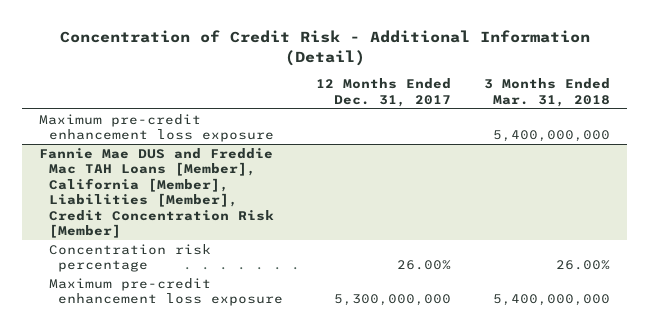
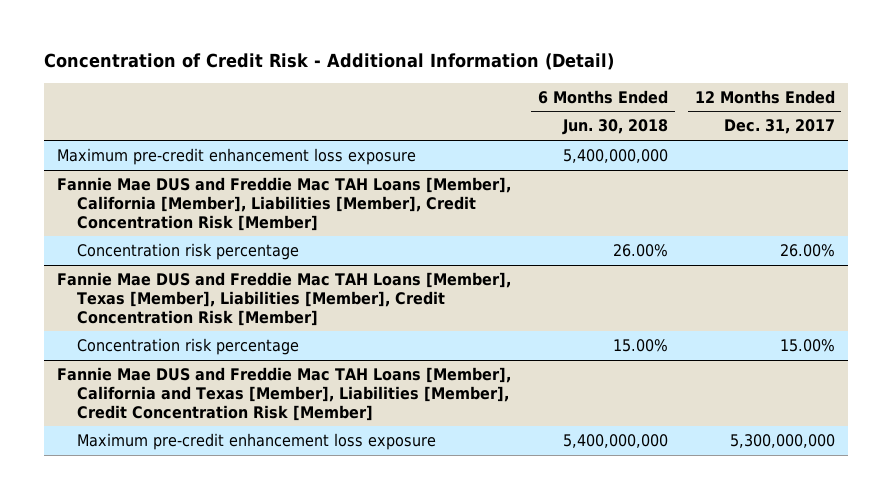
- | 12 Months Ended Dec. 31, 2017 | 3 Months Ended Mar. 31, 2018
+ | 6 Months Ended Jun. 30, 2018 | 12 Months Ended Dec. 31, 2017
+ Fannie Mae DUS and Freddie Mac TAH Loans [Member], Texas [Member], Liabilities [Member], Credit Concentration Risk [Member]
+ Concentration risk percentage | 15.00% | 15.00%
+ Fannie Mae DUS and Freddie Mac TAH Loans [Member], California and Texas [Member], Liabilities [Member], Credit Concentration Risk [Member]

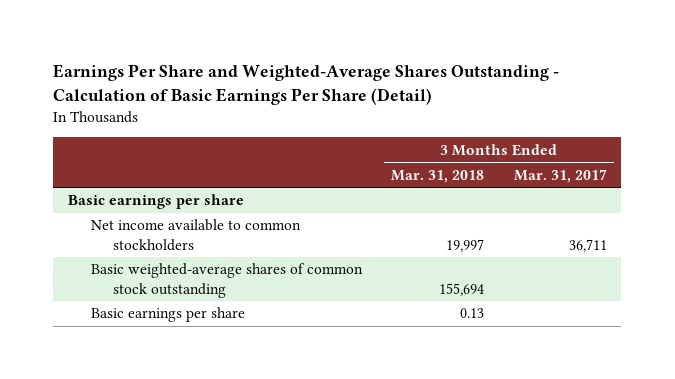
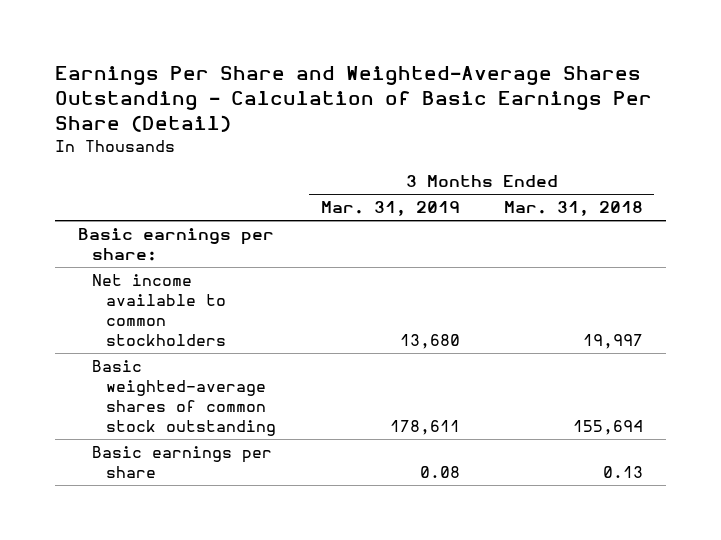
- | 3 Months Ended Mar. 31, 2018 | 3 Months Ended Mar. 31, 2017
+ | 3 Months Ended Mar. 31, 2019 | 3 Months Ended Mar. 31, 2018
- Basic earnings per share
+ Basic earnings per share:

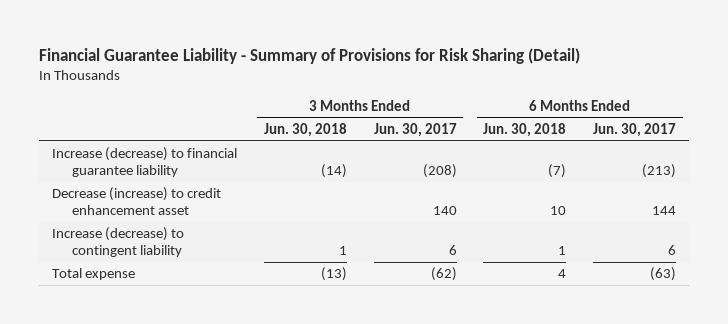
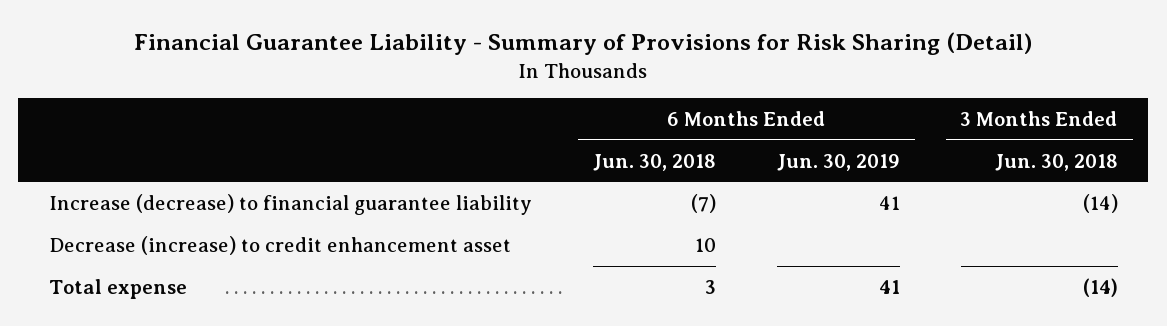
- | 3 Months Ended Jun. 30, 2018 | 3 Months Ended Jun. 30, 2017 | 6 Months Ended Jun. 30, 2018 | 6 Months Ended Jun. 30, 2017
+ | 6 Months Ended Jun. 30, 2018 | 6 Months Ended Jun. 30, 2019 | 3 Months Ended Jun. 30, 2018
- Increase (decrease) to contingent liability | 1 | 6 | 1 | 6
- Total expense | (13) | (62) | 4 | (63)
+ Total expense | 3 | 41 | (14)

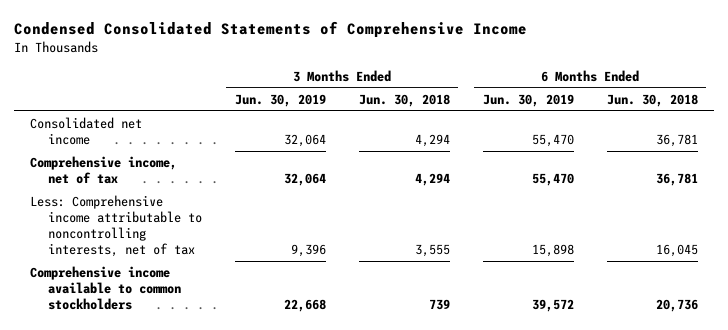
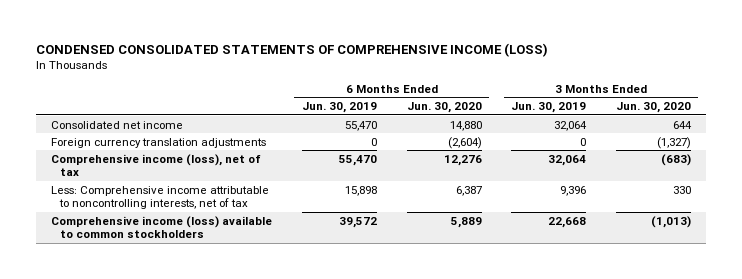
- Condensed Consolidated Statements of Comprehensive Income
+ CONDENSED CONSOLIDATED STATEMENTS OF COMPREHENSIVE INCOME (LOSS)
- | 3 Months Ended Jun. 30, 2019 | 3 Months Ended Jun. 30, 2018 | 6 Months Ended Jun. 30, 2019 | 6 Months Ended Jun. 30, 2018
+ | 6 Months Ended Jun. 30, 2019 | 6 Months Ended Jun. 30, 2020 | 3 Months Ended Jun. 30, 2019 | 3 Months Ended Jun. 30, 2020
- Comprehensive income, net of tax | 32,064 | 4,294 | 55,470 | 36,781
+ Foreign currency translation adjustments | 0 | (2,604) | 0 | (1,327)
+ Comprehensive income (loss), net of tax | 55,470 | 12,276 | 32,064 | (683)
- Comprehensive income available to common stockholders | 22,668 | 739 | 39,572 | 20,736
+ Comprehensive income (loss) available to common stockholders | 39,572 | 5,889 | 22,668 | (1,013)

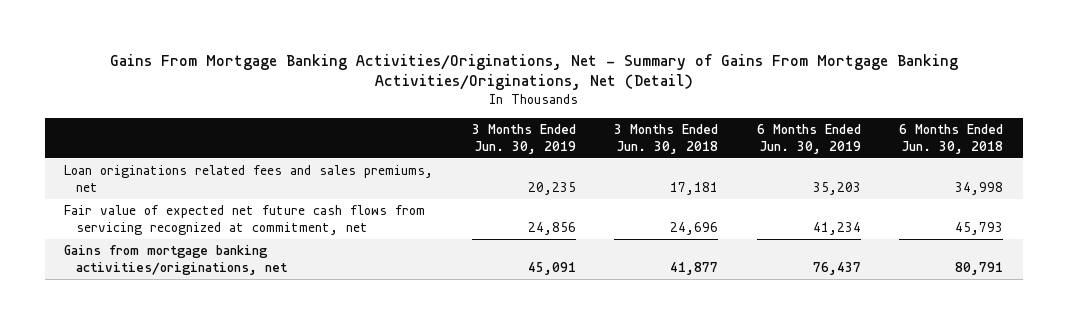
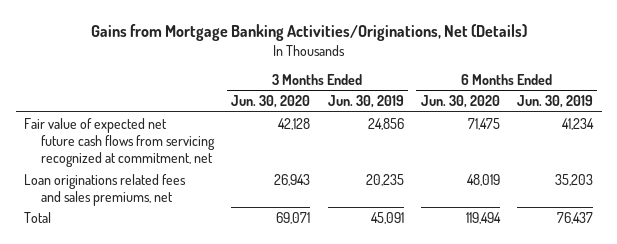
- Gains From Mortgage Banking Activities/Originations, Net - Summary of Gains From Mortgage Banking Activities/Originations, Net (Detail)
+ Gains from Mortgage Banking Activities/Originations, Net (Details)
- | 3 Months Ended Jun. 30, 2019 | 3 Months Ended Jun. 30, 2018 | 6 Months Ended Jun. 30, 2019 | 6 Months Ended Jun. 30, 2018
+ | 3 Months Ended Jun. 30, 2020 | 3 Months Ended Jun. 30, 2019 | 6 Months Ended Jun. 30, 2020 | 6 Months Ended Jun. 30, 2019
- Gains from mortgage banking activities/originations, net | 45,091 | 41,877 | 76,437 | 80,791
moved down: Loan originations related fees and sales premiums, net | 26,943 | 20,235 | 48,019 | 35,203
+ Total | 69,071 | 45,091 | 119,494 | 76,437

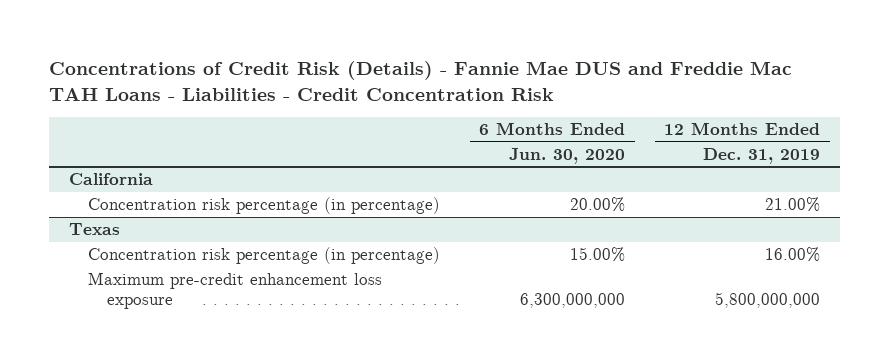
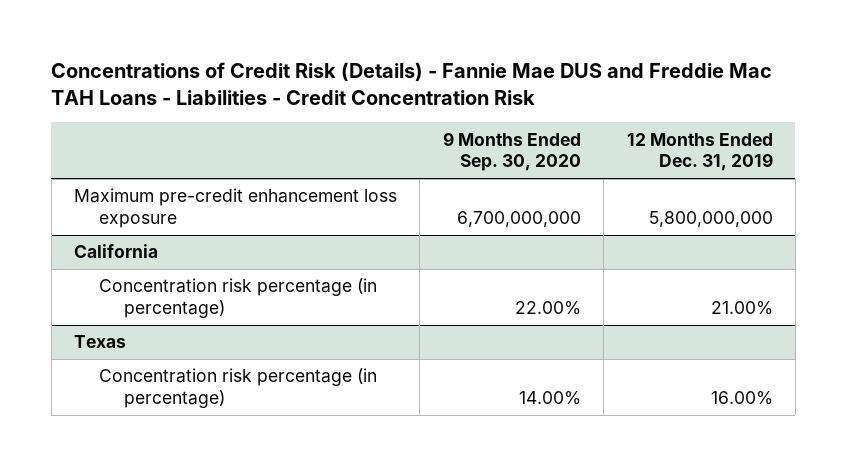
- | 6 Months Ended Jun. 30, 2020 | 12 Months Ended Dec. 31, 2019
+ | 9 Months Ended Sep. 30, 2020 | 12 Months Ended Dec. 31, 2019
+ Maximum pre-credit enhancement loss exposure | 6,700,000,000 | 5,800,000,000
@ Texas
- Maximum pre-credit enhancement loss exposure | 6,300,000,000 | 5,800,000,000

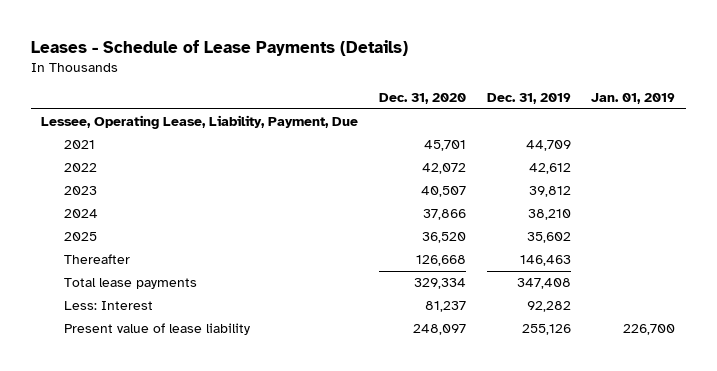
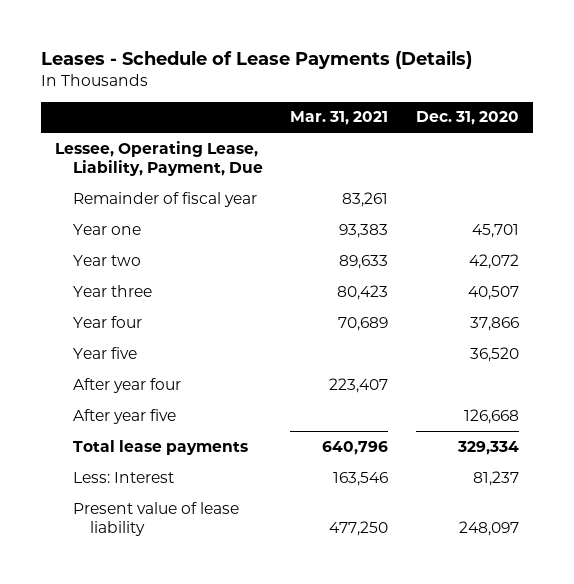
- | Dec. 31, 2020 | Dec. 31, 2019 | Jan. 01, 2019
+ | Mar. 31, 2021 | Dec. 31, 2020
- 2021 | 45,701 | 44,709 |
- 2022 | 42,072 | 42,612 |
- 2023 | 40,507 | 39,812 |
- 2024 | 37,866 | 38,210 |
- 2025 | 36,520 | 35,602 |
- Thereafter | 126,668 | 146,463 |
+ Remainder of fiscal year | 83,261 |
+ Year one | 93,383 | 45,701
+ Year two | 89,633 | 42,072
+ Year three | 80,423 | 40,507
+ Year four | 70,689 | 37,866
+ Year five | | 36,520
+ After year four | 223,407 |
+ After year five | | 126,668

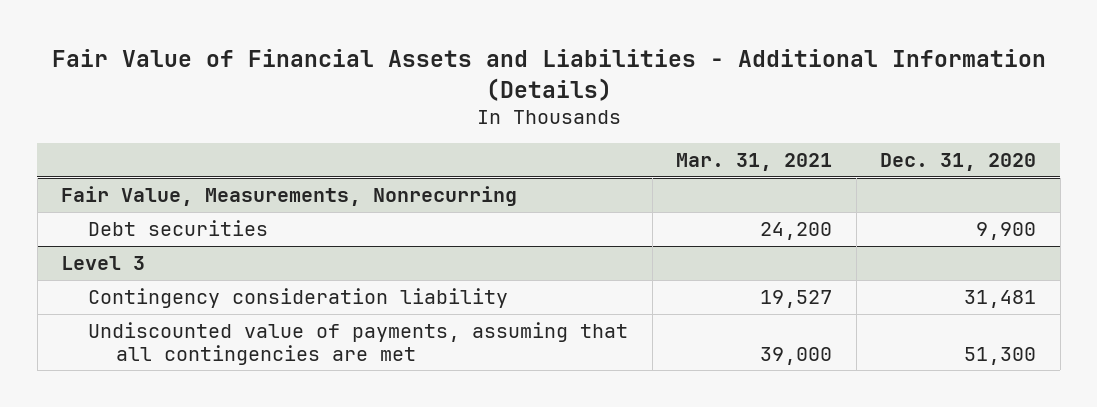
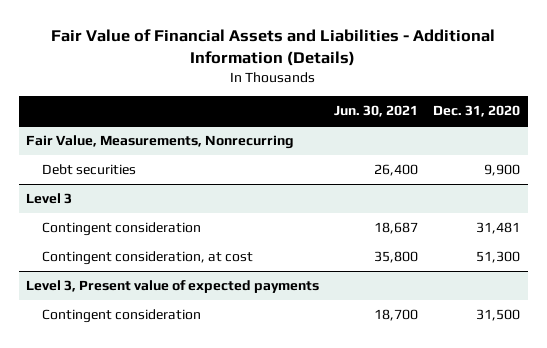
- | Mar. 31, 2021 | Dec. 31, 2020
+ | Jun. 30, 2021 | Dec. 31, 2020
@ Level 3
- Contingency consideration liability | 19,527 | 31,481
- Undiscounted value of payments, assuming that all contingencies are met | 39,000 | 51,300
+ Contingent consideration | 18,687 | 31,481
+ Contingent consideration, at cost | 35,800 | 51,300
+ Level 3, Present value of expected payments
+ Contingent consideration | 18,700 | 31,500

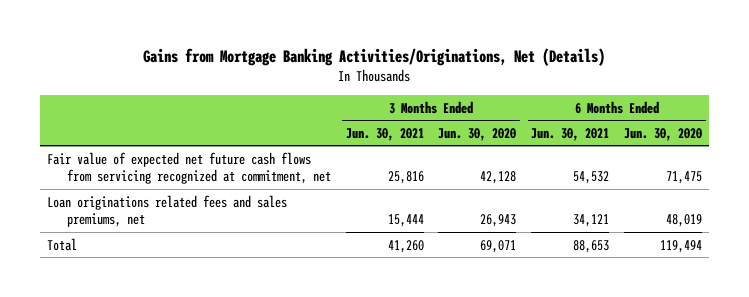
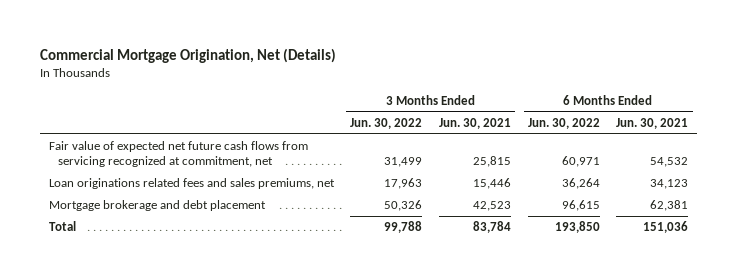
- Gains from Mortgage Banking Activities/Originations, Net (Details)
+ Commercial Mortgage Origination, Net (Details)
- | 3 Months Ended Jun. 30, 2021 | 3 Months Ended Jun. 30, 2020 | 6 Months Ended Jun. 30, 2021 | 6 Months Ended Jun. 30, 2020
+ | 3 Months Ended Jun. 30, 2022 | 3 Months Ended Jun. 30, 2021 | 6 Months Ended Jun. 30, 2022 | 6 Months Ended Jun. 30, 2021
- Fair value of expected net future cash flows from servicing recognized at commitment, net | 25,816 | 42,128 | 54,532 | 71,475
- Loan originations related fees and sales premiums, net | 15,444 | 26,943 | 34,121 | 48,019
- Total | 41,260 | 69,071 | 88,653 | 119,494
+ Fair value of expected net future cash flows from servicing recognized at commitment, net | 31,499 | 25,815 | 60,971 | 54,532
+ Loan originations related fees and sales premiums, net | 17,963 | 15,446 | 36,264 | 34,123
+ Mortgage brokerage and debt placement | 50,326 | 42,523 | 96,615 | 62,381
+ Total | 99,788 | 83,784 | 193,850 | 151,036

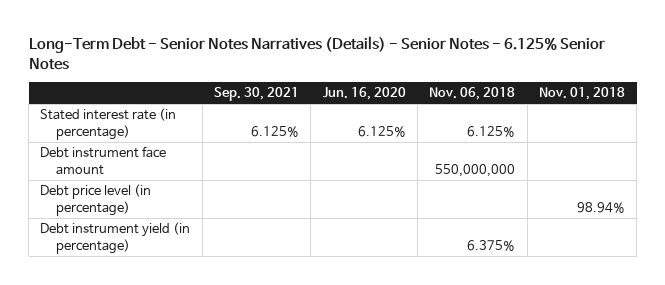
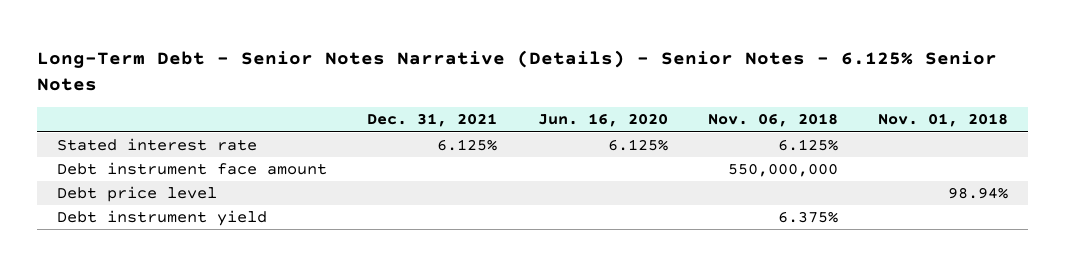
- Long-Term Debt - Senior Notes Narratives (Details) - Senior Notes - 6.125% Senior Notes
+ Long-Term Debt - Senior Notes Narrative (Details) - Senior Notes - 6.125% Senior Notes
- | Sep. 30, 2021 | Jun. 16, 2020 | Nov. 06, 2018 | Nov. 01, 2018
+ | Dec. 31, 2021 | Jun. 16, 2020 | Nov. 06, 2018 | Nov. 01, 2018
- Stated interest rate (in percentage) | 6.125% | 6.125% | 6.125% |
+ Stated interest rate | 6.125% | 6.125% | 6.125% |
- Debt price level (in percentage) | | | | 98.94%
- Debt instrument yield (in percentage) | | | 6.375% |
+ Debt price level | | | | 98.94%
+ Debt instrument yield | | | 6.375% |

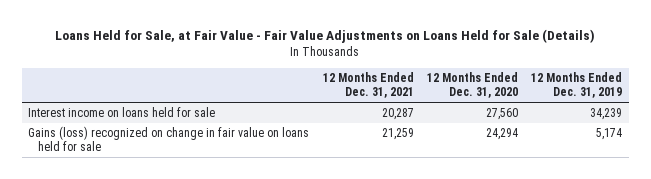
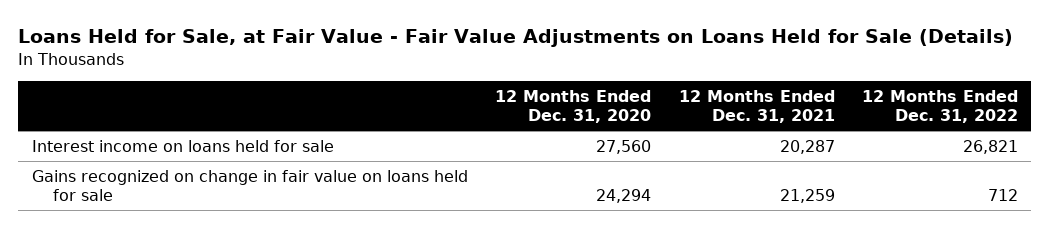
- | 12 Months Ended Dec. 31, 2021 | 12 Months Ended Dec. 31, 2020 | 12 Months Ended Dec. 31, 2019
+ | 12 Months Ended Dec. 31, 2020 | 12 Months Ended Dec. 31, 2021 | 12 Months Ended Dec. 31, 2022
- Gains (loss) recognized on change in fair value on loans held for sale | 21,259 | 24,294 | 5,174
+ Gains recognized on change in fair value on loans held for sale | 24,294 | 21,259 | 712

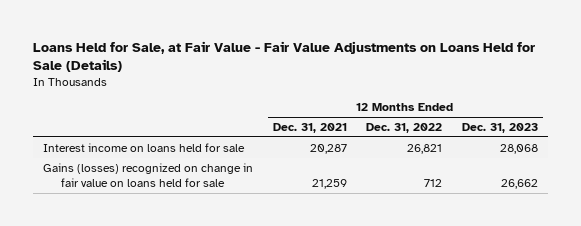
- | 12 Months Ended Dec. 31, 2020 | 12 Months Ended Dec. 31, 2021 | 12 Months Ended Dec. 31, 2022
+ | 12 Months Ended Dec. 31, 2021 | 12 Months Ended Dec. 31, 2022 | 12 Months Ended Dec. 31, 2023
- Gains recognized on change in fair value on loans held for sale | 24,294 | 21,259 | 712
+ Gains (losses) recognized on change in fair value on loans held for sale | 21,259 | 712 | 26,662

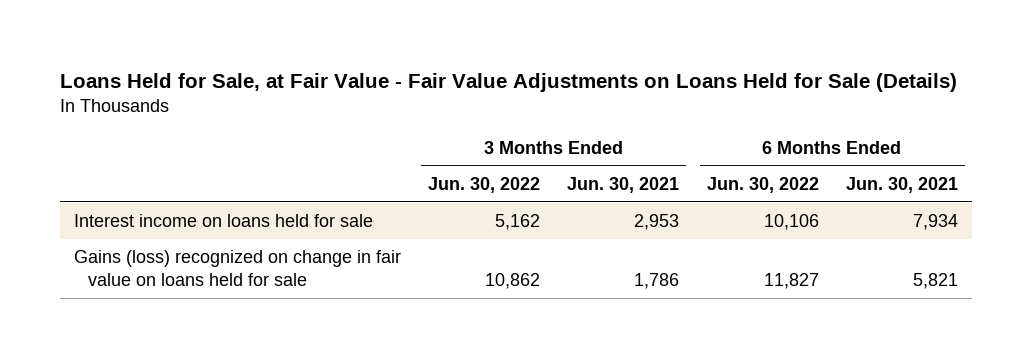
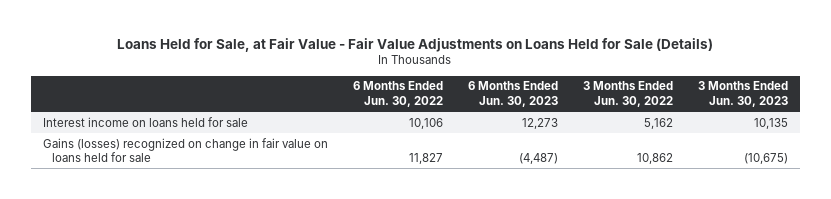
- | 3 Months Ended Jun. 30, 2022 | 3 Months Ended Jun. 30, 2021 | 6 Months Ended Jun. 30, 2022 | 6 Months Ended Jun. 30, 2021
+ | 6 Months Ended Jun. 30, 2022 | 6 Months Ended Jun. 30, 2023 | 3 Months Ended Jun. 30, 2022 | 3 Months Ended Jun. 30, 2023
- Gains (loss) recognized on change in fair value on loans held for sale | 10,862 | 1,786 | 11,827 | 5,821
+ Gains (losses) recognized on change in fair value on loans held for sale | 11,827 | (4,487) | 10,862 | (10,675)

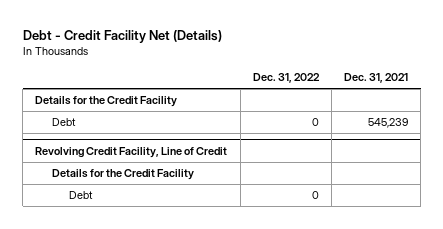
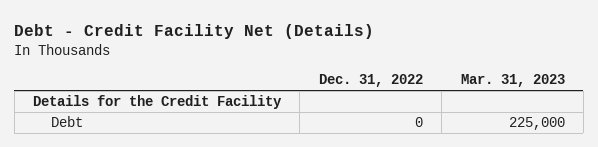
- | Dec. 31, 2022 | Dec. 31, 2021
+ | Dec. 31, 2022 | Mar. 31, 2023
- Revolving Credit Facility, Line of Credit
- Details for the Credit Facility
- Debt | 0 |

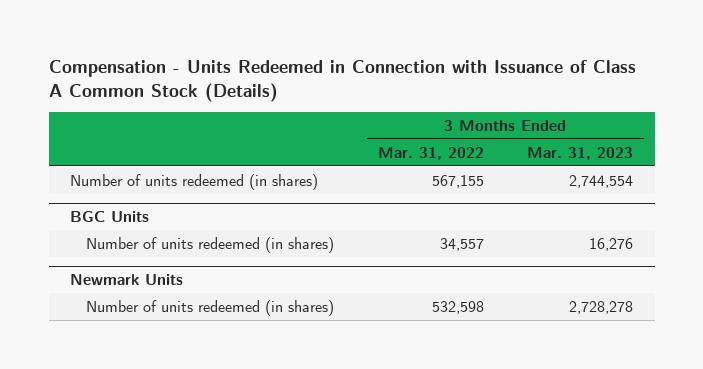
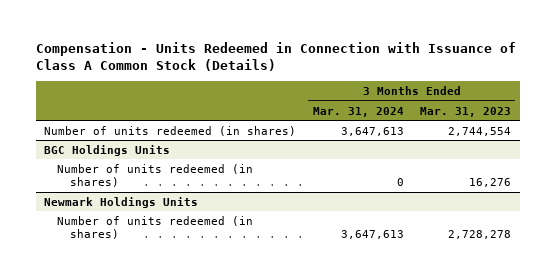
- | 3 Months Ended Mar. 31, 2022 | 3 Months Ended Mar. 31, 2023
+ | 3 Months Ended Mar. 31, 2024 | 3 Months Ended Mar. 31, 2023
- BGC Units
+ BGC Holdings Units
- Newmark Units
+ Newmark Holdings Units

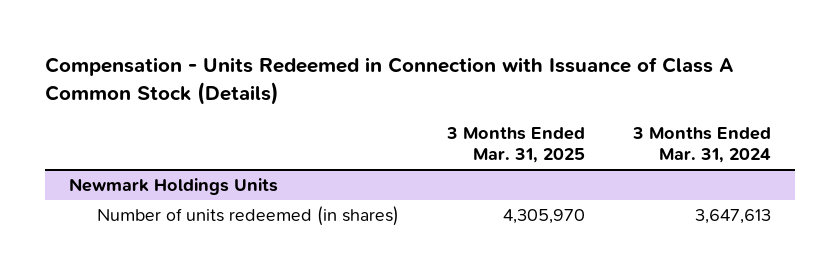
- | 3 Months Ended Mar. 31, 2024 | 3 Months Ended Mar. 31, 2023
+ | 3 Months Ended Mar. 31, 2025 | 3 Months Ended Mar. 31, 2024
- Number of units redeemed (in shares) | 3,647,613 | 2,744,554
- BGC Holdings Units
- Number of units redeemed (in shares) | 0 | 16,276

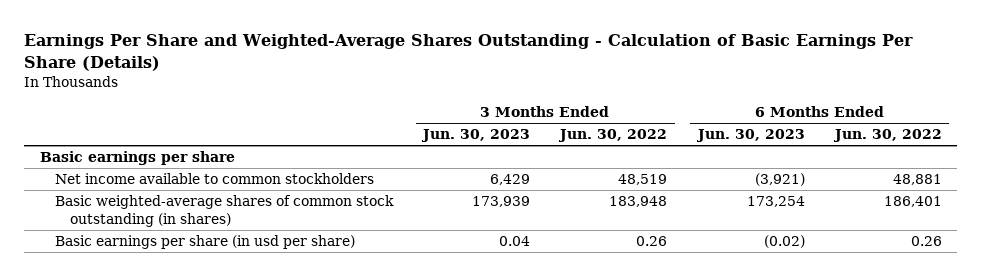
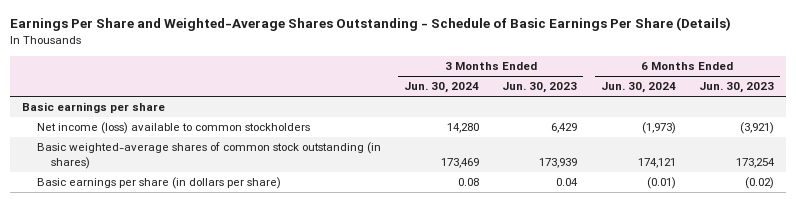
- Earnings Per Share and Weighted-Average Shares Outstanding - Calculation of Basic Earnings Per Share (Details)
+ Earnings Per Share and Weighted-Average Shares Outstanding - Schedule of Basic Earnings Per Share (Details)
- | 3 Months Ended Jun. 30, 2023 | 3 Months Ended Jun. 30, 2022 | 6 Months Ended Jun. 30, 2023 | 6 Months Ended Jun. 30, 2022
+ | 3 Months Ended Jun. 30, 2024 | 3 Months Ended Jun. 30, 2023 | 6 Months Ended Jun. 30, 2024 | 6 Months Ended Jun. 30, 2023
- Net income available to common stockholders | 6,429 | 48,519 | (3,921) | 48,881
+ Net income (loss) available to common stockholders | 14,280 | 6,429 | (1,973) | (3,921)
- Basic earnings per share (in usd per share) | 0.04 | 0.26 | (0.02) | 0.26
+ Basic earnings per share (in dollars per share) | 0.08 | 0.04 | (0.01) | (0.02)

